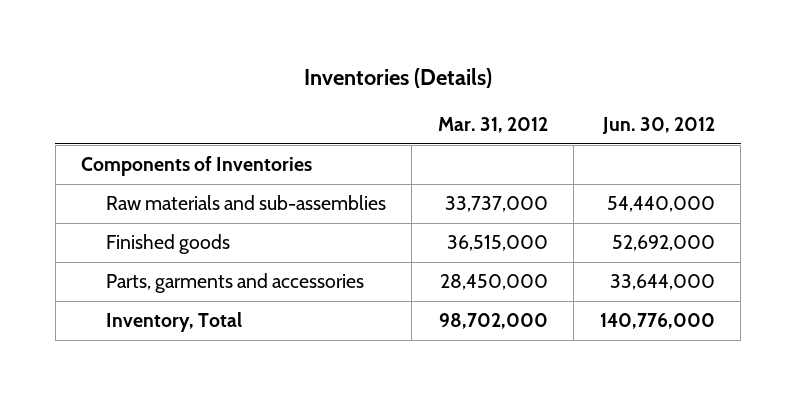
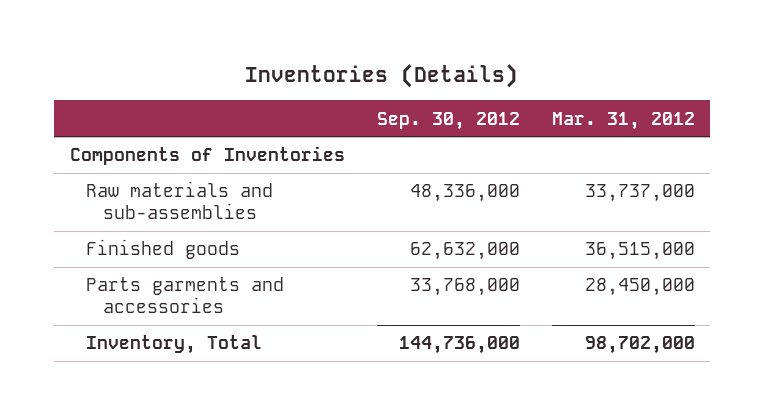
- | Mar. 31, 2012 | Jun. 30, 2012
+ | Sep. 30, 2012 | Mar. 31, 2012
- Parts, garments and accessories | 28,450,000 | 33,644,000
+ Parts garments and accessories | 33,768,000 | 28,450,000

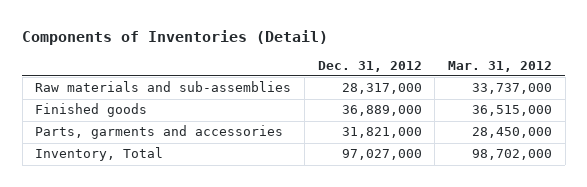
- Inventories (Details)
+ Components of Inventories (Detail)
- | Sep. 30, 2012 | Mar. 31, 2012
+ | Dec. 31, 2012 | Mar. 31, 2012
- Components of Inventories
- Parts garments and accessories | 33,768,000 | 28,450,000
+ Parts, garments and accessories | 31,821,000 | 28,450,000

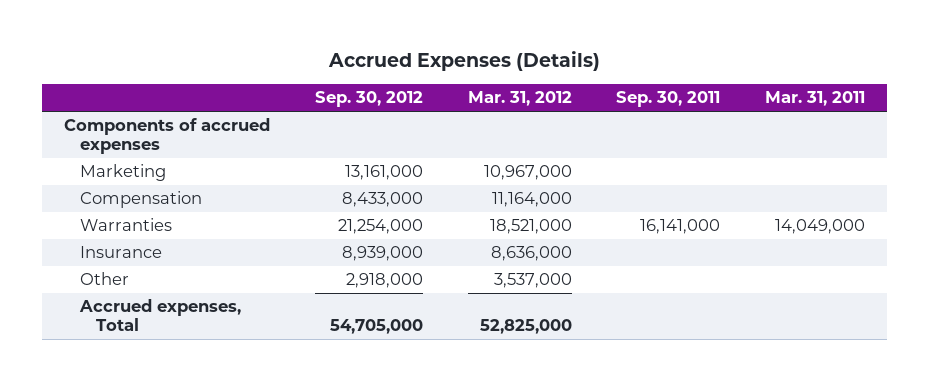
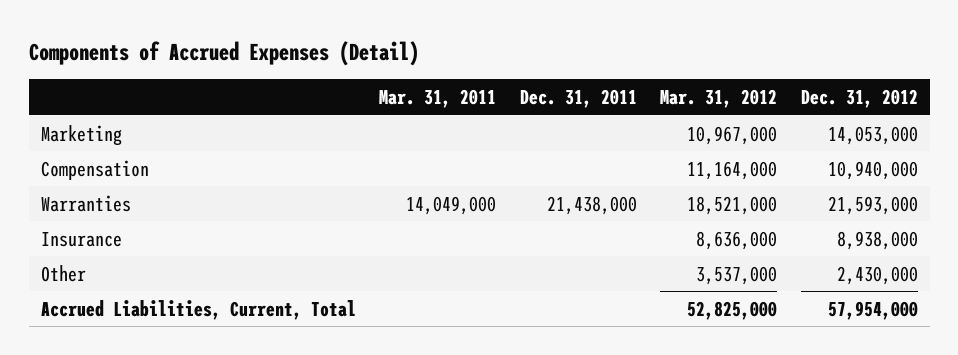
- Accrued Expenses (Details)
+ Components of Accrued Expenses (Detail)
- | Sep. 30, 2012 | Mar. 31, 2012 | Sep. 30, 2011 | Mar. 31, 2011
+ | Mar. 31, 2011 | Dec. 31, 2011 | Mar. 31, 2012 | Dec. 31, 2012
- Components of accrued expenses
- Accrued expenses, Total | 54,705,000 | 52,825,000 | |
+ Accrued Liabilities, Current, Total | | | 52,825,000 | 57,954,000

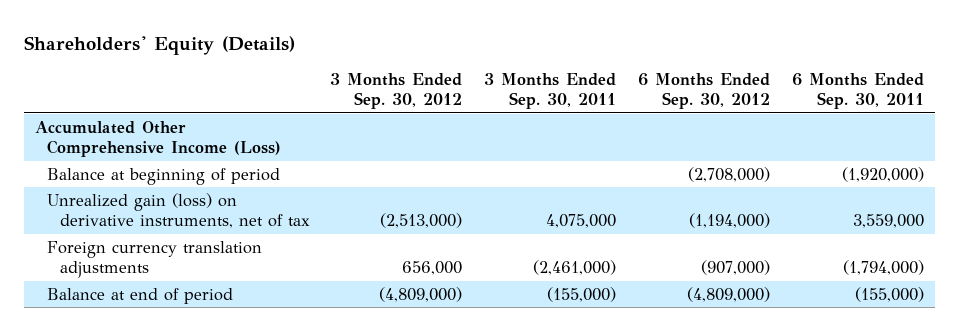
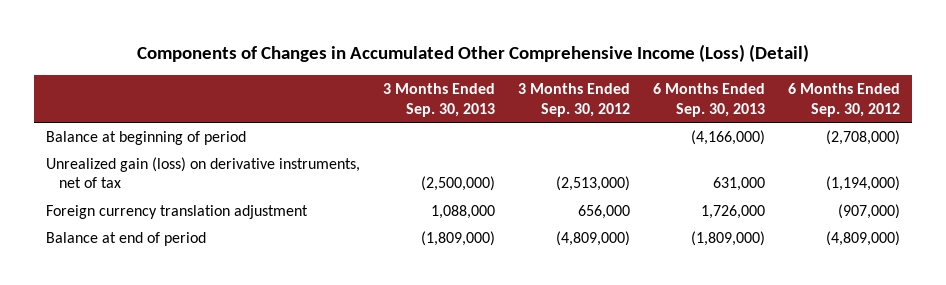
- Shareholders' Equity (Details)
+ Components of Changes in Accumulated Other Comprehensive Income (Loss) (Detail)
- | 3 Months Ended Sep. 30, 2012 | 3 Months Ended Sep. 30, 2011 | 6 Months Ended Sep. 30, 2012 | 6 Months Ended Sep. 30, 2011
+ | 3 Months Ended Sep. 30, 2013 | 3 Months Ended Sep. 30, 2012 | 6 Months Ended Sep. 30, 2013 | 6 Months Ended Sep. 30, 2012
- Accumulated Other Comprehensive Income (Loss)
- Foreign currency translation adjustments | 656,000 | (2,461,000) | (907,000) | (1,794,000)
+ Foreign currency translation adjustment | 1,088,000 | 656,000 | 1,726,000 | (907,000)

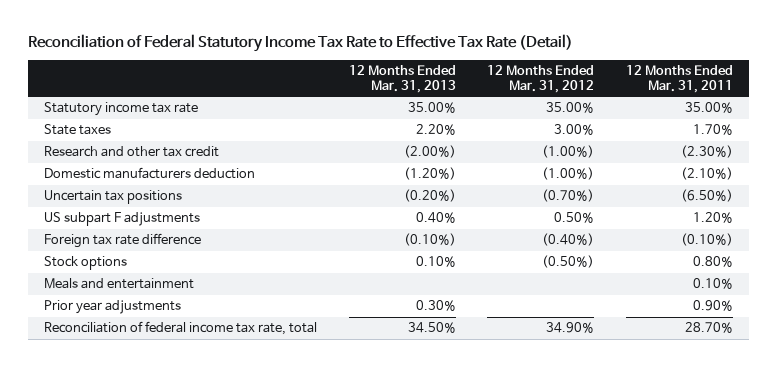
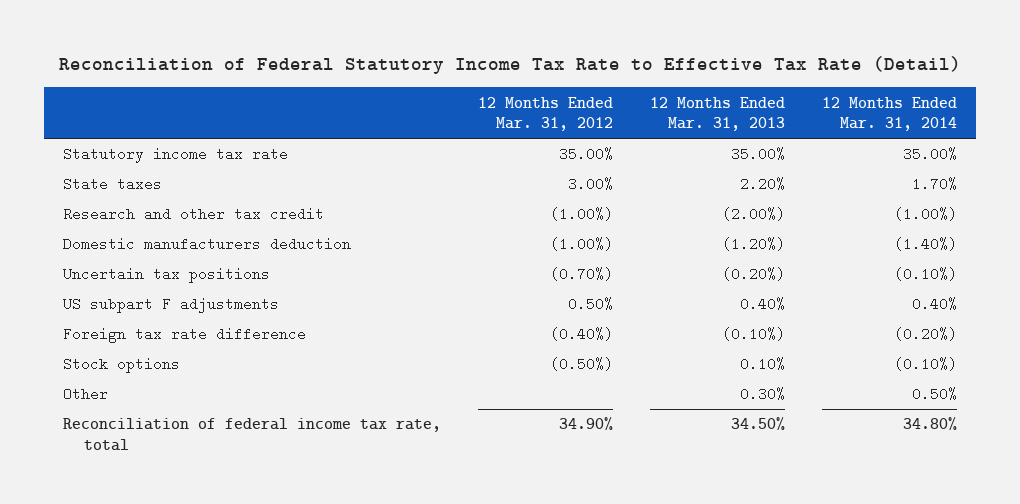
- | 12 Months Ended Mar. 31, 2013 | 12 Months Ended Mar. 31, 2012 | 12 Months Ended Mar. 31, 2011
+ | 12 Months Ended Mar. 31, 2012 | 12 Months Ended Mar. 31, 2013 | 12 Months Ended Mar. 31, 2014
- Meals and entertainment | | | 0.10%
- Prior year adjustments | 0.30% | | 0.90%
+ Other | | 0.30% | 0.50%

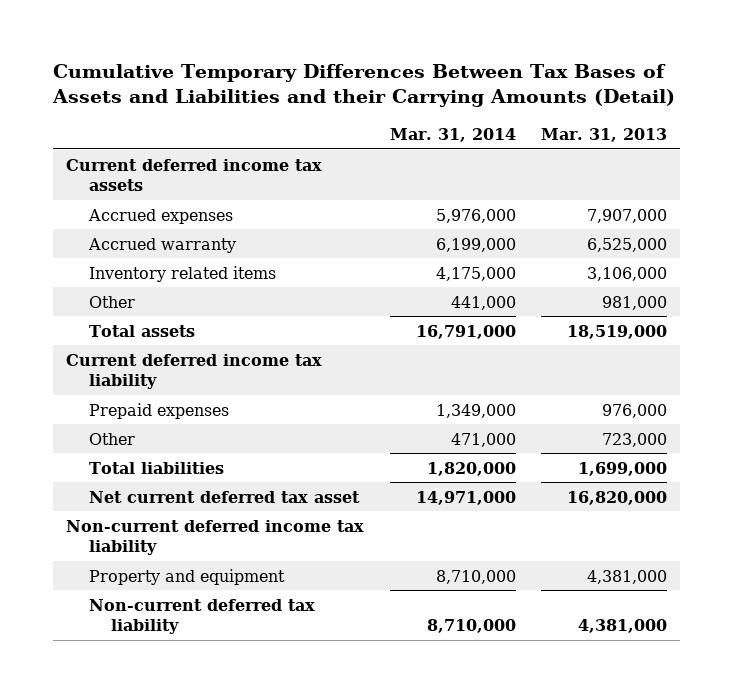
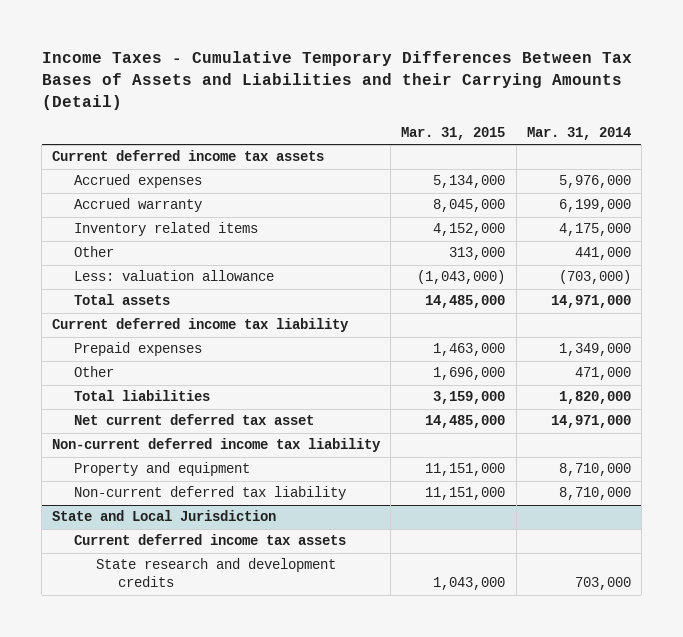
- Cumulative Temporary Differences Between Tax Bases of Assets and Liabilities and their Carrying Amounts (Detail)
+ Income Taxes - Cumulative Temporary Differences Between Tax Bases of Assets and Liabilities and their Carrying Amounts (Detail)
- | Mar. 31, 2014 | Mar. 31, 2013
+ | Mar. 31, 2015 | Mar. 31, 2014
- Total assets | 16,791,000 | 18,519,000
+ Less: valuation allowance | (1,043,000) | (703,000)
+ Total assets | 14,485,000 | 14,971,000
+ State and Local Jurisdiction
+ Current deferred income tax assets
+ State research and development credits | 1,043,000 | 703,000

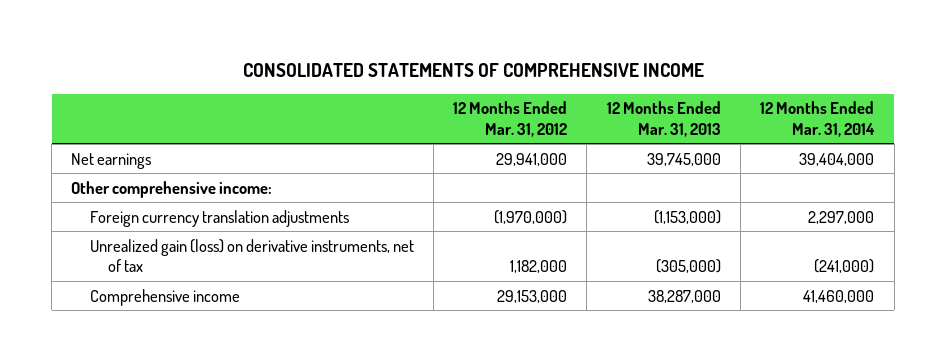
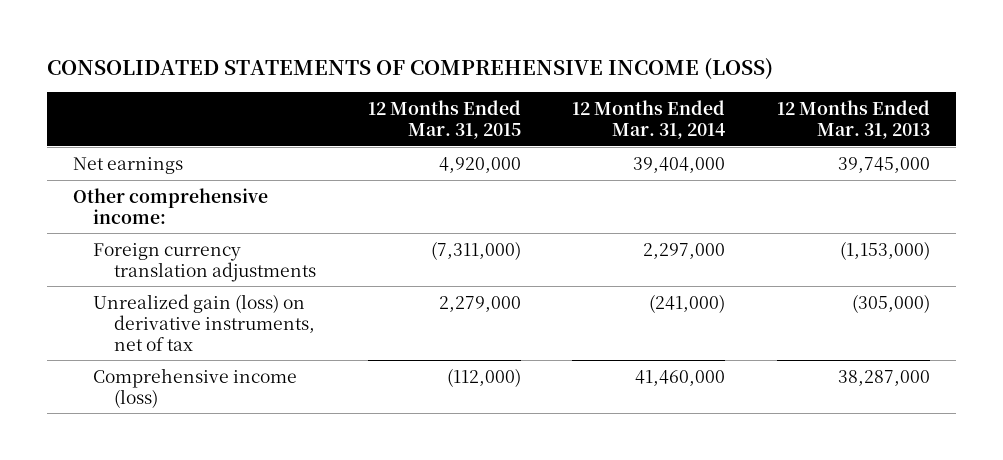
- CONSOLIDATED STATEMENTS OF COMPREHENSIVE INCOME
+ CONSOLIDATED STATEMENTS OF COMPREHENSIVE INCOME (LOSS)
- | 12 Months Ended Mar. 31, 2012 | 12 Months Ended Mar. 31, 2013 | 12 Months Ended Mar. 31, 2014
+ | 12 Months Ended Mar. 31, 2015 | 12 Months Ended Mar. 31, 2014 | 12 Months Ended Mar. 31, 2013
- Comprehensive income | 29,153,000 | 38,287,000 | 41,460,000
+ Comprehensive income (loss) | (112,000) | 41,460,000 | 38,287,000

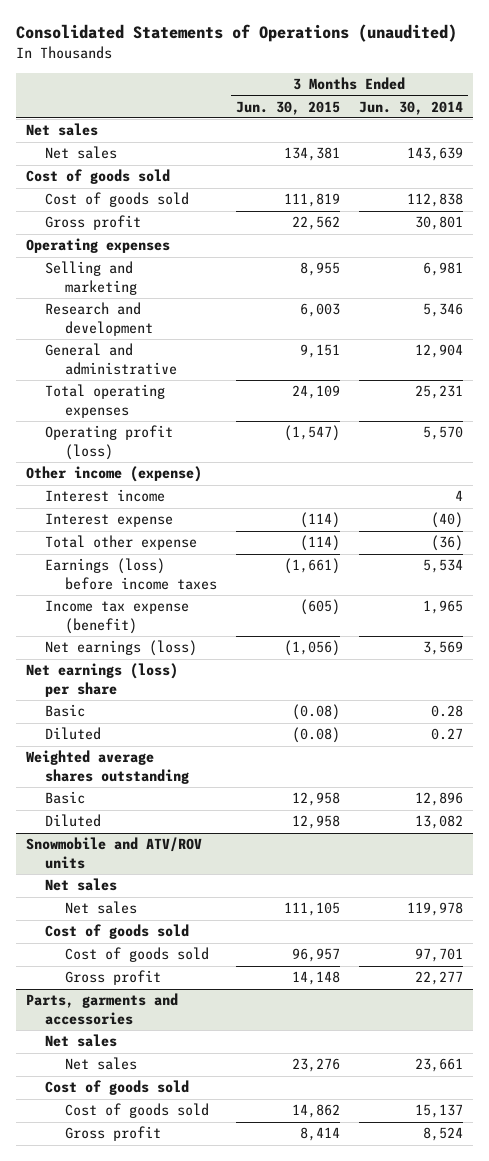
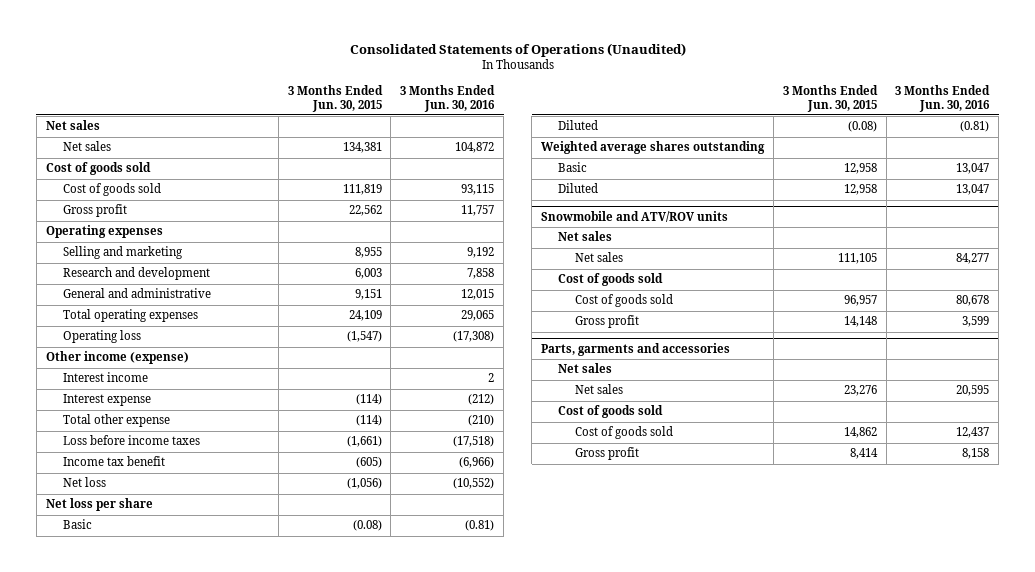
- Consolidated Statements of Operations (unaudited)
+ Consolidated Statements of Operations (Unaudited)
- | 3 Months Ended Jun. 30, 2015 | 3 Months Ended Jun. 30, 2014
+ | 3 Months Ended Jun. 30, 2015 | 3 Months Ended Jun. 30, 2016
- Operating profit (loss) | (1,547) | 5,570
+ Operating loss | (1,547) | (17,308)
- Earnings (loss) before income taxes | (1,661) | 5,534
- Income tax expense (benefit) | (605) | 1,965
- Net earnings (loss) | (1,056) | 3,569
- Net earnings (loss) per share
+ Loss before income taxes | (1,661) | (17,518)
+ Income tax benefit | (605) | (6,966)
+ Net loss | (1,056) | (10,552)
+ Net loss per share

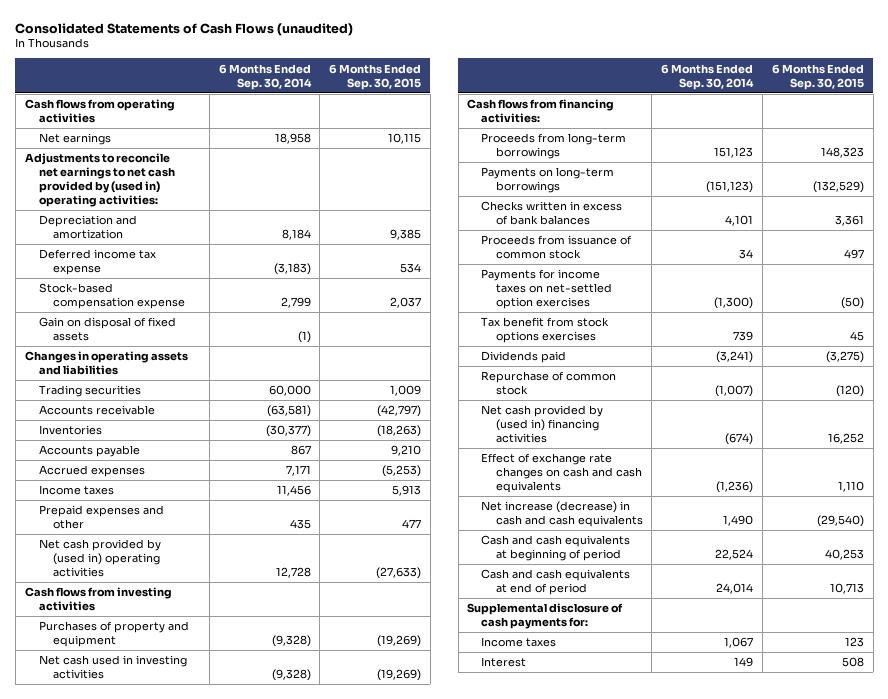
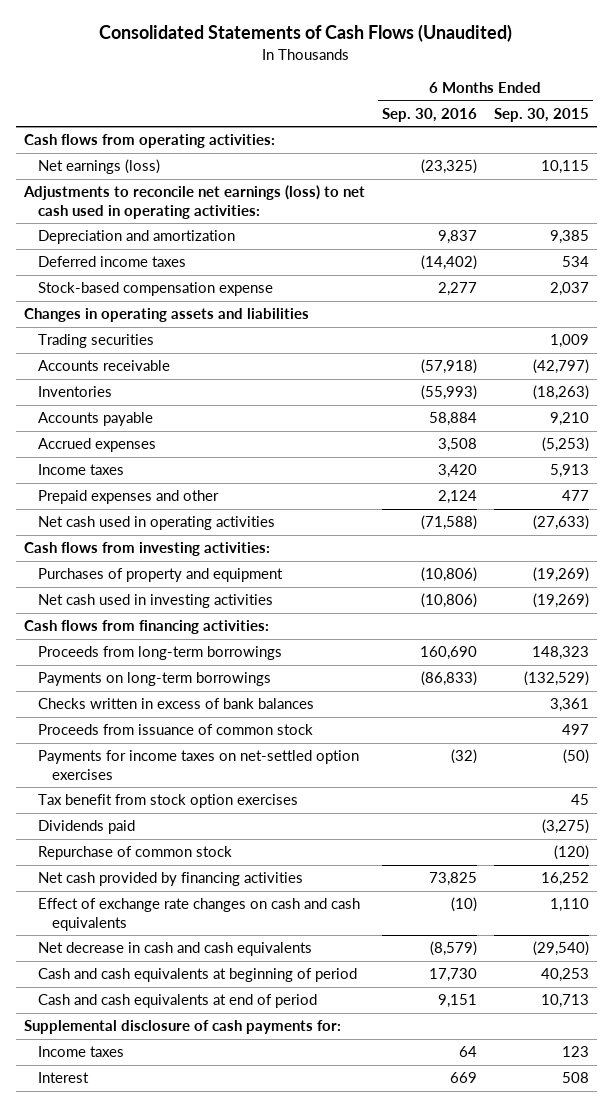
- Consolidated Statements of Cash Flows (unaudited)
+ Consolidated Statements of Cash Flows (Unaudited)
- | 6 Months Ended Sep. 30, 2014 | 6 Months Ended Sep. 30, 2015
+ | 6 Months Ended Sep. 30, 2016 | 6 Months Ended Sep. 30, 2015
- Cash flows from operating activities
- Net earnings | 18,958 | 10,115
- Adjustments to reconcile net earnings to net cash provided by (used in) operating activities:
+ Cash flows from operating activities:
+ Net earnings (loss) | (23,325) | 10,115
+ Adjustments to reconcile net earnings (loss) to net cash used in operating activities:
- Deferred income tax expense | (3,183) | 534
+ Deferred income taxes | (14,402) | 534
- Gain on disposal of fixed assets | (1) |
- Net cash provided by (used in) operating activities | 12,728 | (27,633)
- Cash flows from investing activities
+ Net cash used in operating activities | (71,588) | (27,633)
+ Cash flows from investing activities:
- Tax benefit from stock options exercises | 739 | 45
+ Tax benefit from stock option exercises | | 45
- Net cash provided by (used in) financing activities | (674) | 16,252
+ Net cash provided by financing activities | 73,825 | 16,252
- Net increase (decrease) in cash and cash equivalents | 1,490 | (29,540)
+ Net decrease in cash and cash equivalents | (8,579) | (29,540)

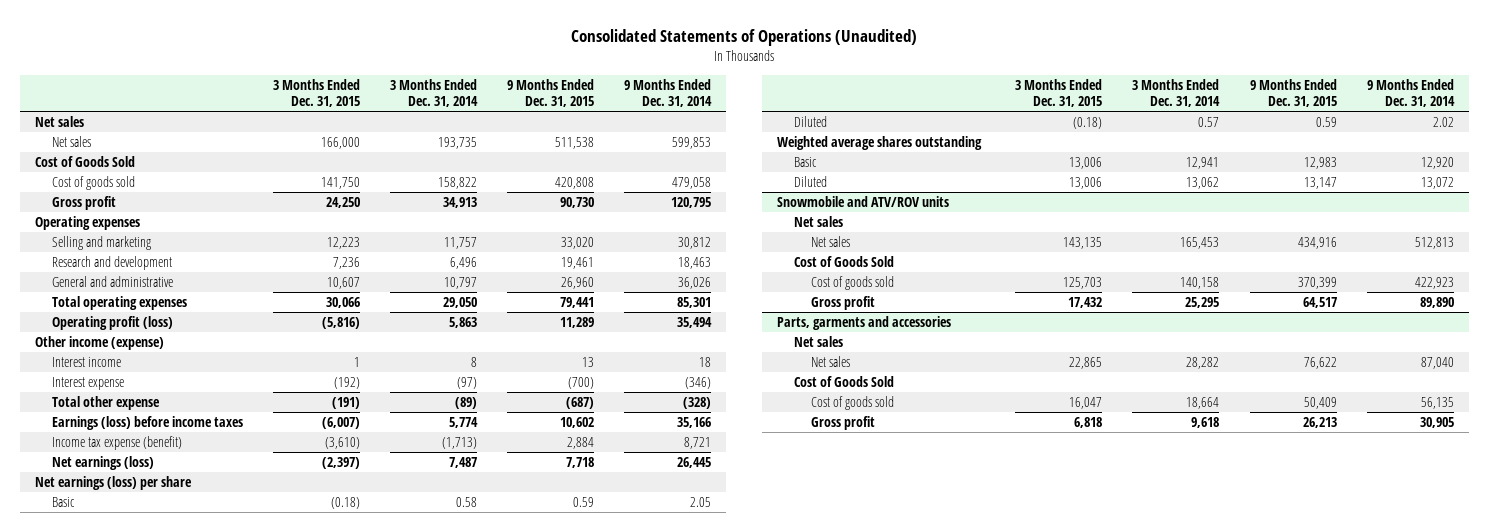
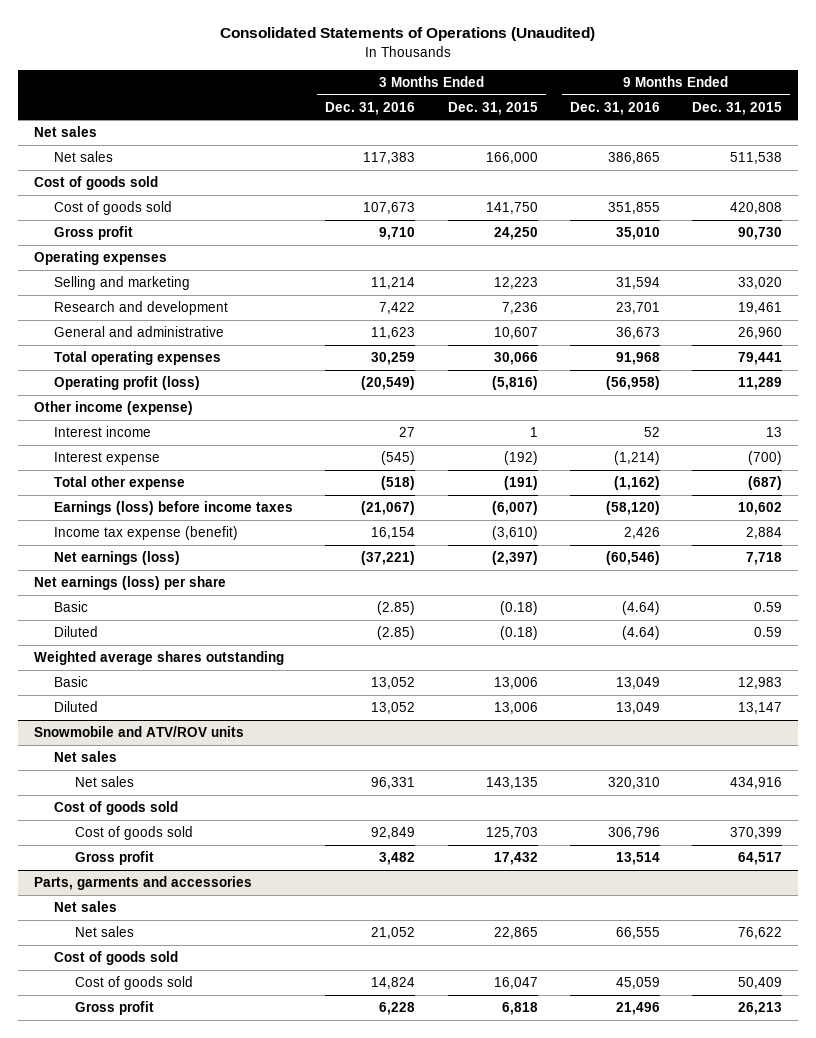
- | 3 Months Ended Dec. 31, 2015 | 3 Months Ended Dec. 31, 2014 | 9 Months Ended Dec. 31, 2015 | 9 Months Ended Dec. 31, 2014
+ | 3 Months Ended Dec. 31, 2016 | 3 Months Ended Dec. 31, 2015 | 9 Months Ended Dec. 31, 2016 | 9 Months Ended Dec. 31, 2015
- Cost of Goods Sold
+ Cost of goods sold
@ Snowmobile and ATV/ROV units
- Cost of Goods Sold
+ Cost of goods sold
@ Parts, garments and accessories
- Cost of Goods Sold
+ Cost of goods sold

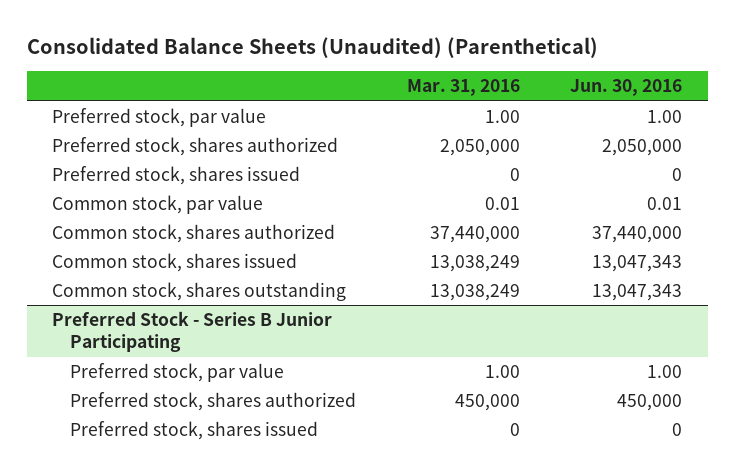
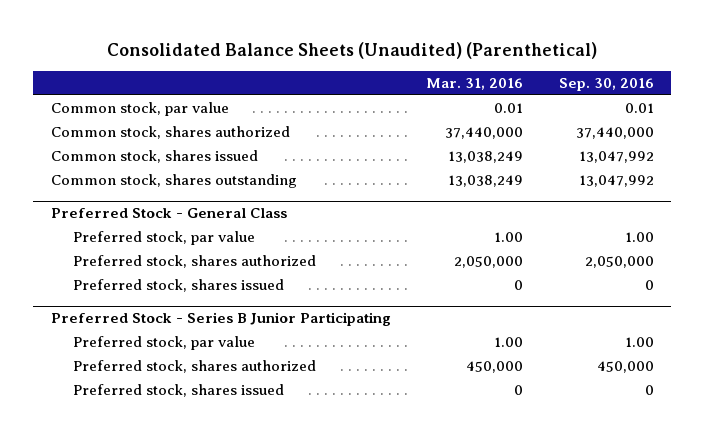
- | Mar. 31, 2016 | Jun. 30, 2016
+ | Mar. 31, 2016 | Sep. 30, 2016
- Preferred stock, par value | 1.00 | 1.00
- Preferred stock, shares authorized | 2,050,000 | 2,050,000
- Preferred stock, shares issued | 0 | 0
+ Preferred Stock - General Class
+ Preferred stock, par value | 1.00 | 1.00
+ Preferred stock, shares authorized | 2,050,000 | 2,050,000
+ Preferred stock, shares issued | 0 | 0

